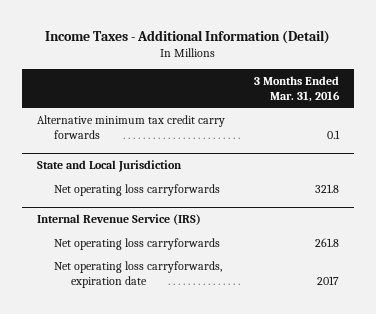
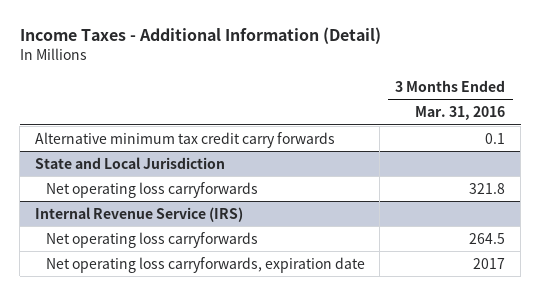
@ Internal Revenue Service (IRS)
- Net operating loss carryforwards | 261.8
+ Net operating loss carryforwards | 264.5

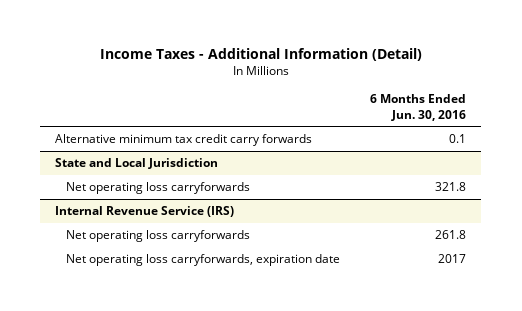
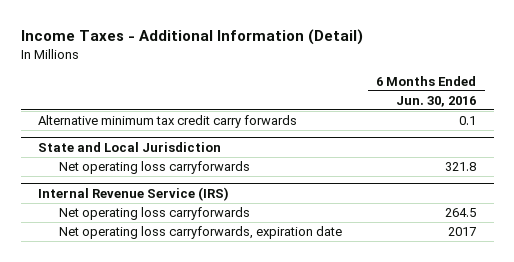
@ Internal Revenue Service (IRS)
- Net operating loss carryforwards | 261.8
+ Net operating loss carryforwards | 264.5

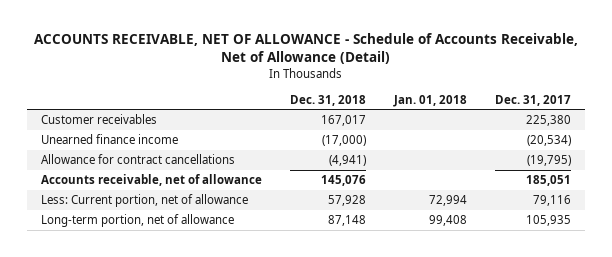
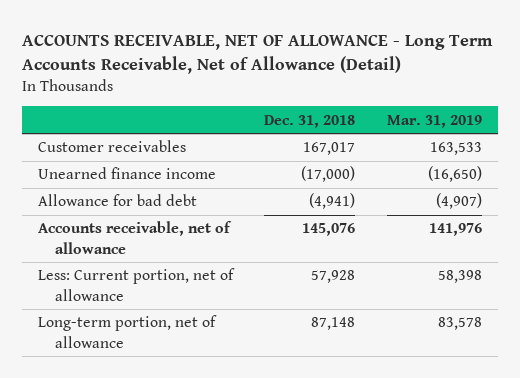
- ACCOUNTS RECEIVABLE, NET OF ALLOWANCE - Schedule of Accounts Receivable, Net of Allowance (Detail)
+ ACCOUNTS RECEIVABLE, NET OF ALLOWANCE - Long Term Accounts Receivable, Net of Allowance (Detail)
- | Dec. 31, 2018 | Jan. 01, 2018 | Dec. 31, 2017
+ | Dec. 31, 2018 | Mar. 31, 2019
- Allowance for contract cancellations | (4,941) | | (19,795)
+ Allowance for bad debt | (4,941) | (4,907)

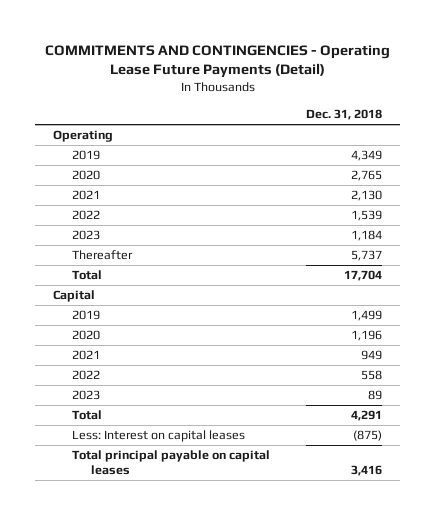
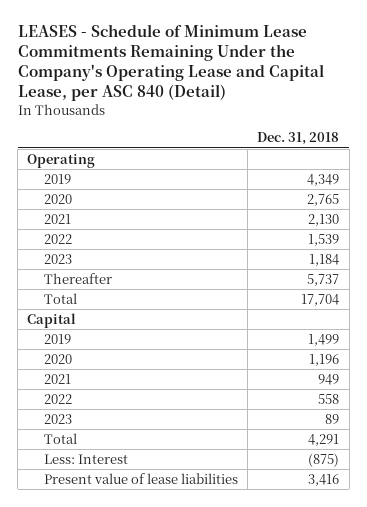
- COMMITMENTS AND CONTINGENCIES - Operating Lease Future Payments (Detail)
+ LEASES - Schedule of Minimum Lease Commitments Remaining Under the Company's Operating Lease and Capital Lease, per ASC 840 (Detail)
- Less: Interest on capital leases | (875)
- Total principal payable on capital leases | 3,416
+ Less: Interest | (875)
+ Present value of lease liabilities | 3,416

